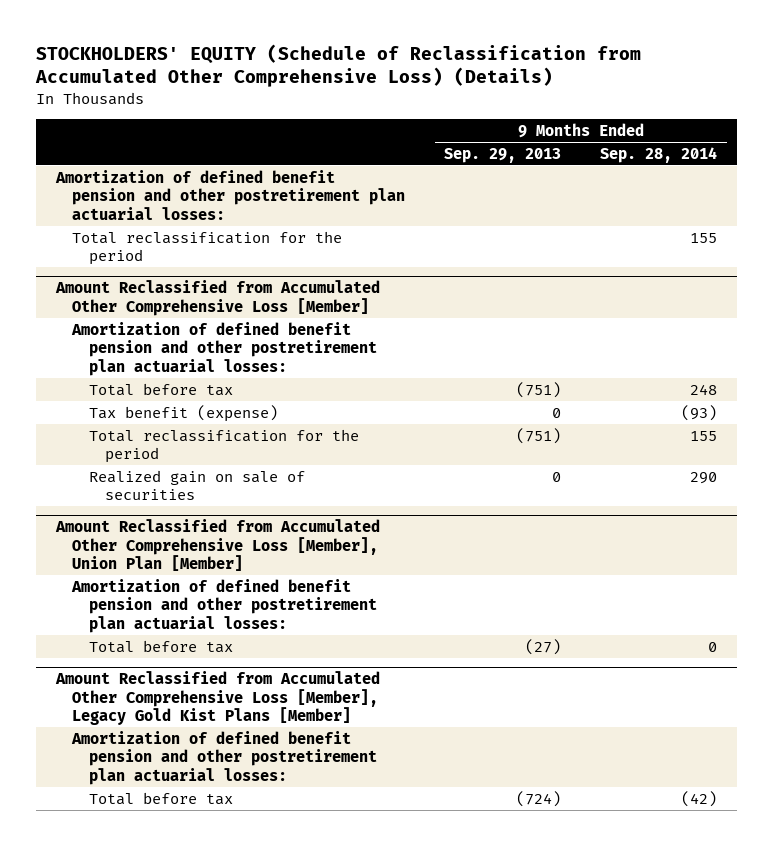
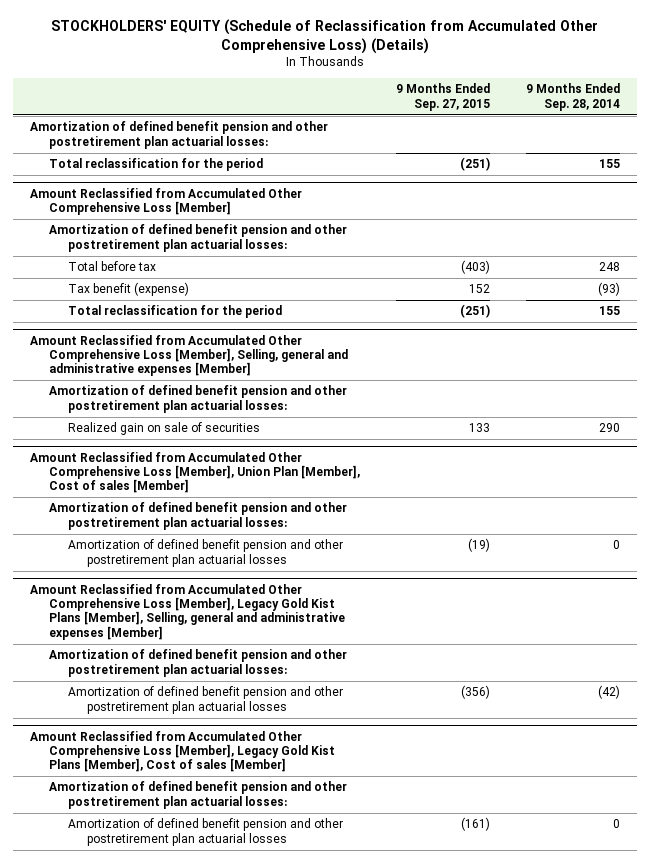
- | 9 Months Ended Sep. 29, 2013 | 9 Months Ended Sep. 28, 2014
+ | 9 Months Ended Sep. 27, 2015 | 9 Months Ended Sep. 28, 2014
+ Amount Reclassified from Accumulated Other Comprehensive Loss [Member], Selling, general and administrative expenses [Member]
+ Amortization of defined benefit pension and other postretirement plan actuarial losses:
- Amount Reclassified from Accumulated Other Comprehensive Loss [Member], Union Plan [Member]
+ Amount Reclassified from Accumulated Other Comprehensive Loss [Member], Union Plan [Member], Cost of sales [Member]
- Total before tax | (27) | 0
- Amount Reclassified from Accumulated Other Comprehensive Loss [Member], Legacy Gold Kist Plans [Member]
+ Amortization of defined benefit pension and other postretirement plan actuarial losses | (19) | 0
+ Amount Reclassified from Accumulated Other Comprehensive Loss [Member], Legacy Gold Kist Plans [Member], Selling, general and administrative expenses [Member]
- Total before tax | (724) | (42)
+ Amortization of defined benefit pension and other postretirement plan actuarial losses | (356) | (42)
+ Amount Reclassified from Accumulated Other Comprehensive Loss [Member], Legacy Gold Kist Plans [Member], Cost of sales [Member]
+ Amortization of defined benefit pension and other postretirement plan actuarial losses:
+ Amortization of defined benefit pension and other postretirement plan actuarial losses | (161) | 0

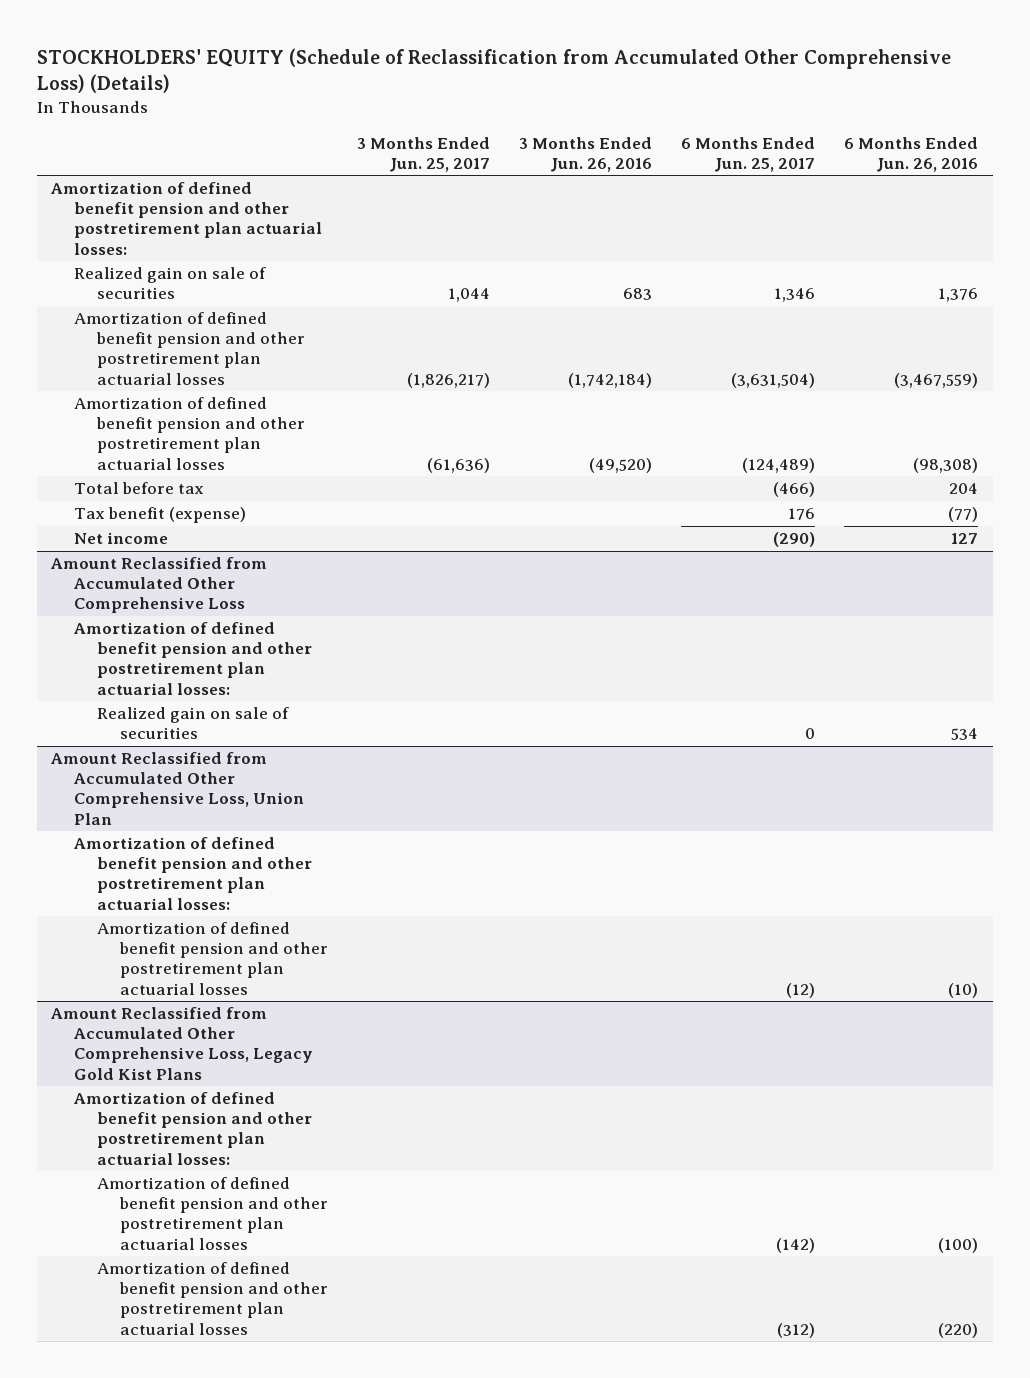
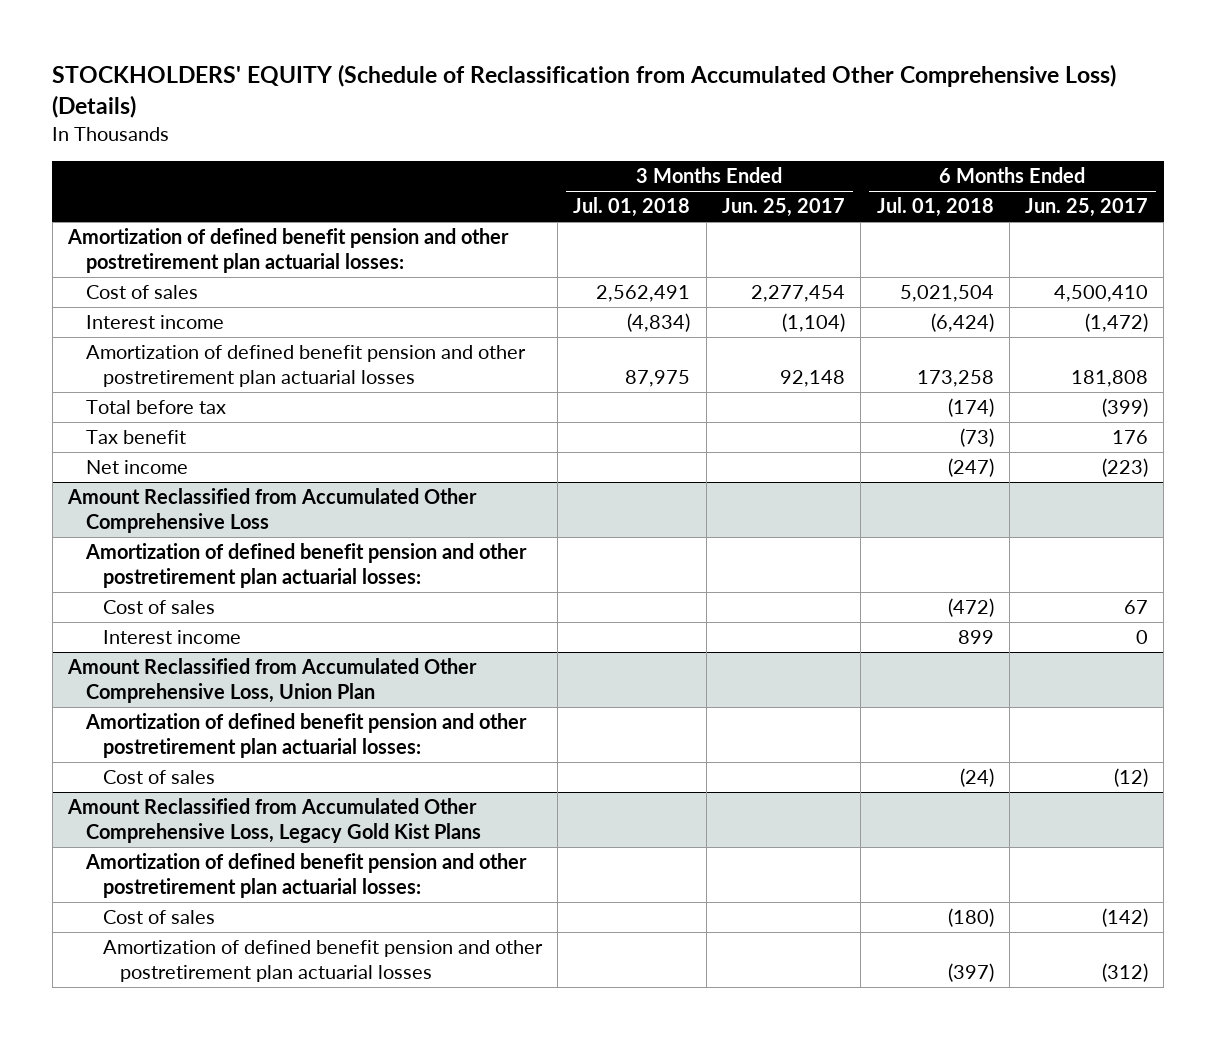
- | 3 Months Ended Jun. 25, 2017 | 3 Months Ended Jun. 26, 2016 | 6 Months Ended Jun. 25, 2017 | 6 Months Ended Jun. 26, 2016
+ | 3 Months Ended Jul. 01, 2018 | 3 Months Ended Jun. 25, 2017 | 6 Months Ended Jul. 01, 2018 | 6 Months Ended Jun. 25, 2017
- Realized gain on sale of securities | 1,044 | 683 | 1,346 | 1,376
- Amortization of defined benefit pension and other postretirement plan actuarial losses | (1,826,217) | (1,742,184) | (3,631,504) | (3,467,559)
- Amortization of defined benefit pension and other postretirement plan actuarial losses | (61,636) | (49,520) | (124,489) | (98,308)
- Total before tax | | | (466) | 204
- Tax benefit (expense) | | | 176 | (77)
- Net income | | | (290) | 127
+ Cost of sales | 2,562,491 | 2,277,454 | 5,021,504 | 4,500,410
+ Interest income | (4,834) | (1,104) | (6,424) | (1,472)
+ Amortization of defined benefit pension and other postretirement plan actuarial losses | 87,975 | 92,148 | 173,258 | 181,808
+ Total before tax | | | (174) | (399)
+ Tax benefit | | | (73) | 176
+ Net income | | | (247) | (223)
@ Amount Reclassified from Accumulated Other Comprehensive Loss
- Realized gain on sale of securities | | | 0 | 534
+ Cost of sales | | | (472) | 67
+ Interest income | | | 899 | 0
@ Amount Reclassified from Accumulated Other Comprehensive Loss, Union Plan
- Amortization of defined benefit pension and other postretirement plan actuarial losses | | | (12) | (10)
+ Cost of sales | | | (24) | (12)
@ Amount Reclassified from Accumulated Other Comprehensive Loss, Legacy Gold Kist Plans
- Amortization of defined benefit pension and other postretirement plan actuarial losses | | | (142) | (100)
+ Cost of sales | | | (180) | (142)

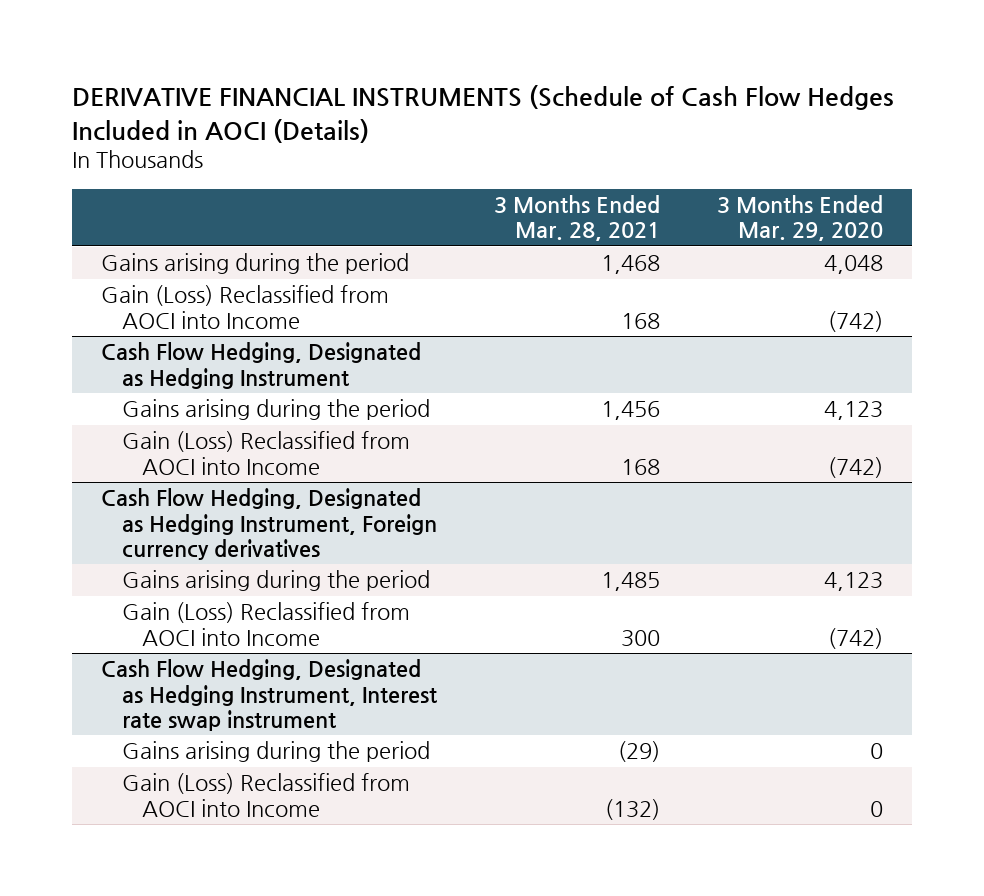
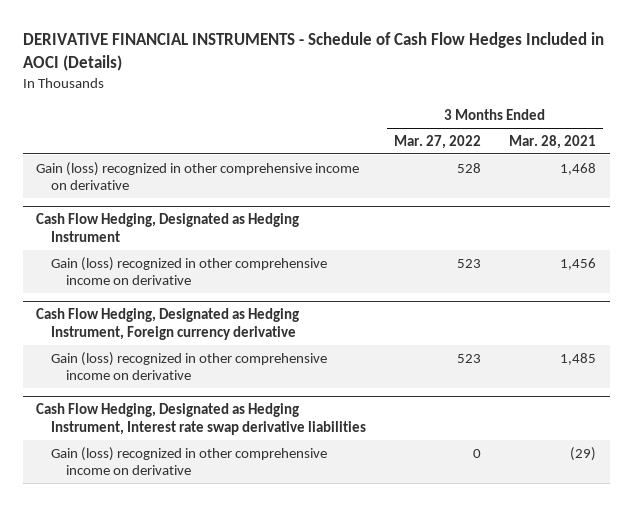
- DERIVATIVE FINANCIAL INSTRUMENTS (Schedule of Cash Flow Hedges Included in AOCI (Details)
+ DERIVATIVE FINANCIAL INSTRUMENTS - Schedule of Cash Flow Hedges Included in AOCI (Details)
- | 3 Months Ended Mar. 28, 2021 | 3 Months Ended Mar. 29, 2020
+ | 3 Months Ended Mar. 27, 2022 | 3 Months Ended Mar. 28, 2021
- Gains arising during the period | 1,468 | 4,048
- Gain (Loss) Reclassified from AOCI into Income | 168 | (742)
+ Gain (loss) recognized in other comprehensive income on derivative | 528 | 1,468
@ Cash Flow Hedging, Designated as Hedging Instrument
- Gains arising during the period | 1,456 | 4,123
- Gain (Loss) Reclassified from AOCI into Income | 168 | (742)
- Cash Flow Hedging, Designated as Hedging Instrument, Foreign currency derivatives
- Gains arising during the period | 1,485 | 4,123
- Gain (Loss) Reclassified from AOCI into Income | 300 | (742)
- Cash Flow Hedging, Designated as Hedging Instrument, Interest rate swap instrument
- Gains arising during the period | (29) | 0
- Gain (Loss) Reclassified from AOCI into Income | (132) | 0
@ Cash Flow Hedging, Designated as Hedging Instrument
+ Gain (loss) recognized in other comprehensive income on derivative | 523 | 1,456
+ Cash Flow Hedging, Designated as Hedging Instrument, Foreign currency derivative
+ Gain (loss) recognized in other comprehensive income on derivative | 523 | 1,485
+ Cash Flow Hedging, Designated as Hedging Instrument, Interest rate swap derivative liabilities
+ Gain (loss) recognized in other comprehensive income on derivative | 0 | (29)

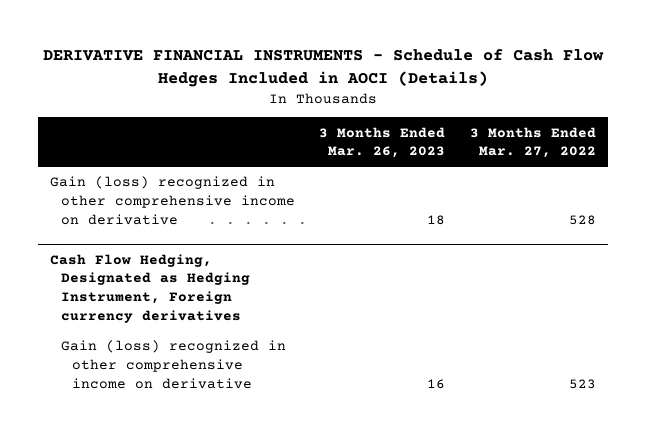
- | 3 Months Ended Mar. 27, 2022 | 3 Months Ended Mar. 28, 2021
+ | 3 Months Ended Mar. 26, 2023 | 3 Months Ended Mar. 27, 2022
- Cash Flow Hedging, Designated as Hedging Instrument
- Gain (loss) recognized in other comprehensive income on derivative | 523 | 1,456
- Cash Flow Hedging, Designated as Hedging Instrument, Foreign currency derivative
+ Cash Flow Hedging, Designated as Hedging Instrument, Foreign currency derivatives
- Cash Flow Hedging, Designated as Hedging Instrument, Interest rate swap derivative liabilities
- Gain (loss) recognized in other comprehensive income on derivative | 0 | (29)

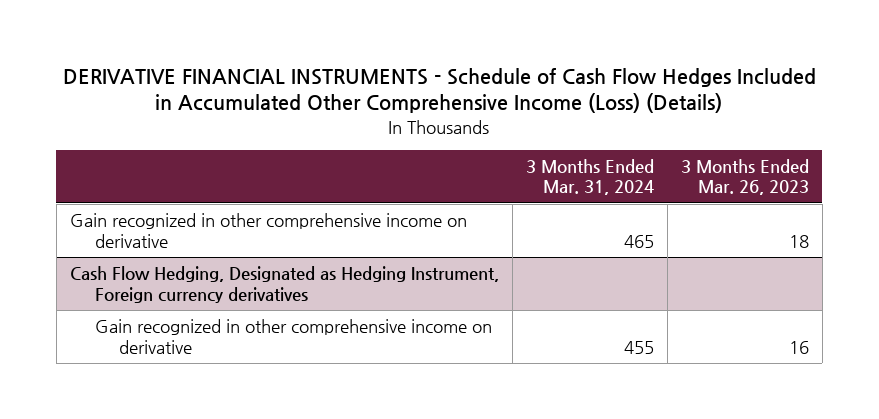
- DERIVATIVE FINANCIAL INSTRUMENTS - Schedule of Cash Flow Hedges Included in AOCI (Details)
+ DERIVATIVE FINANCIAL INSTRUMENTS - Schedule of Cash Flow Hedges Included in Accumulated Other Comprehensive Income (Loss) (Details)
- | 3 Months Ended Mar. 26, 2023 | 3 Months Ended Mar. 27, 2022
+ | 3 Months Ended Mar. 31, 2024 | 3 Months Ended Mar. 26, 2023
- Gain (loss) recognized in other comprehensive income on derivative | 18 | 528
+ Gain recognized in other comprehensive income on derivative | 465 | 18
@ Cash Flow Hedging, Designated as Hedging Instrument, Foreign currency derivatives
- Gain (loss) recognized in other comprehensive income on derivative | 16 | 523
+ Gain recognized in other comprehensive income on derivative | 455 | 16

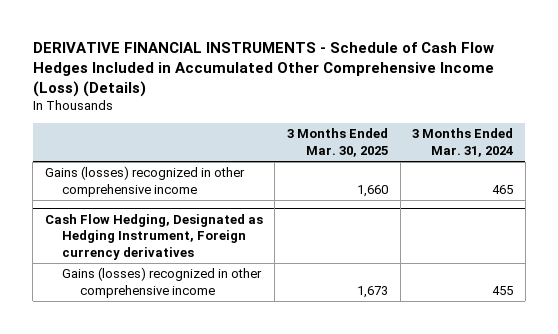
- | 3 Months Ended Mar. 31, 2024 | 3 Months Ended Mar. 26, 2023
+ | 3 Months Ended Mar. 30, 2025 | 3 Months Ended Mar. 31, 2024
- Gain recognized in other comprehensive income on derivative | 465 | 18
+ Gains (losses) recognized in other comprehensive income | 1,660 | 465
@ Cash Flow Hedging, Designated as Hedging Instrument, Foreign currency derivatives
- Gain recognized in other comprehensive income on derivative | 455 | 16
+ Gains (losses) recognized in other comprehensive income | 1,673 | 455

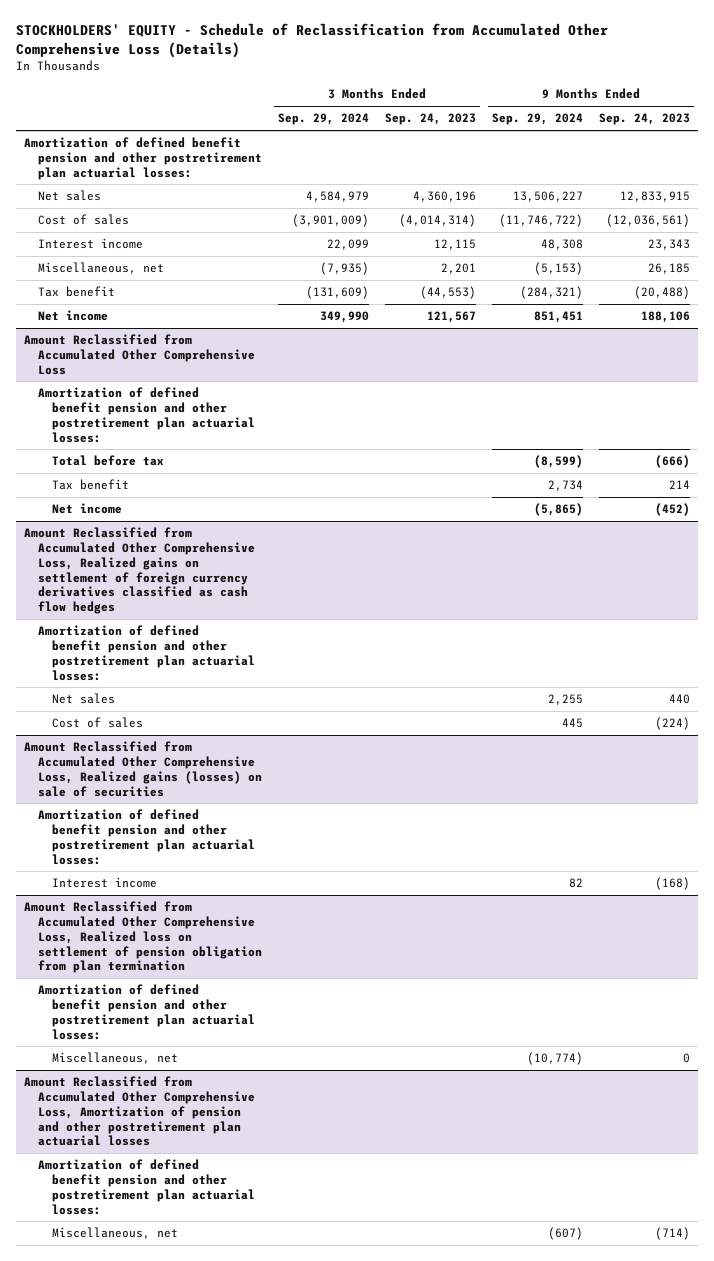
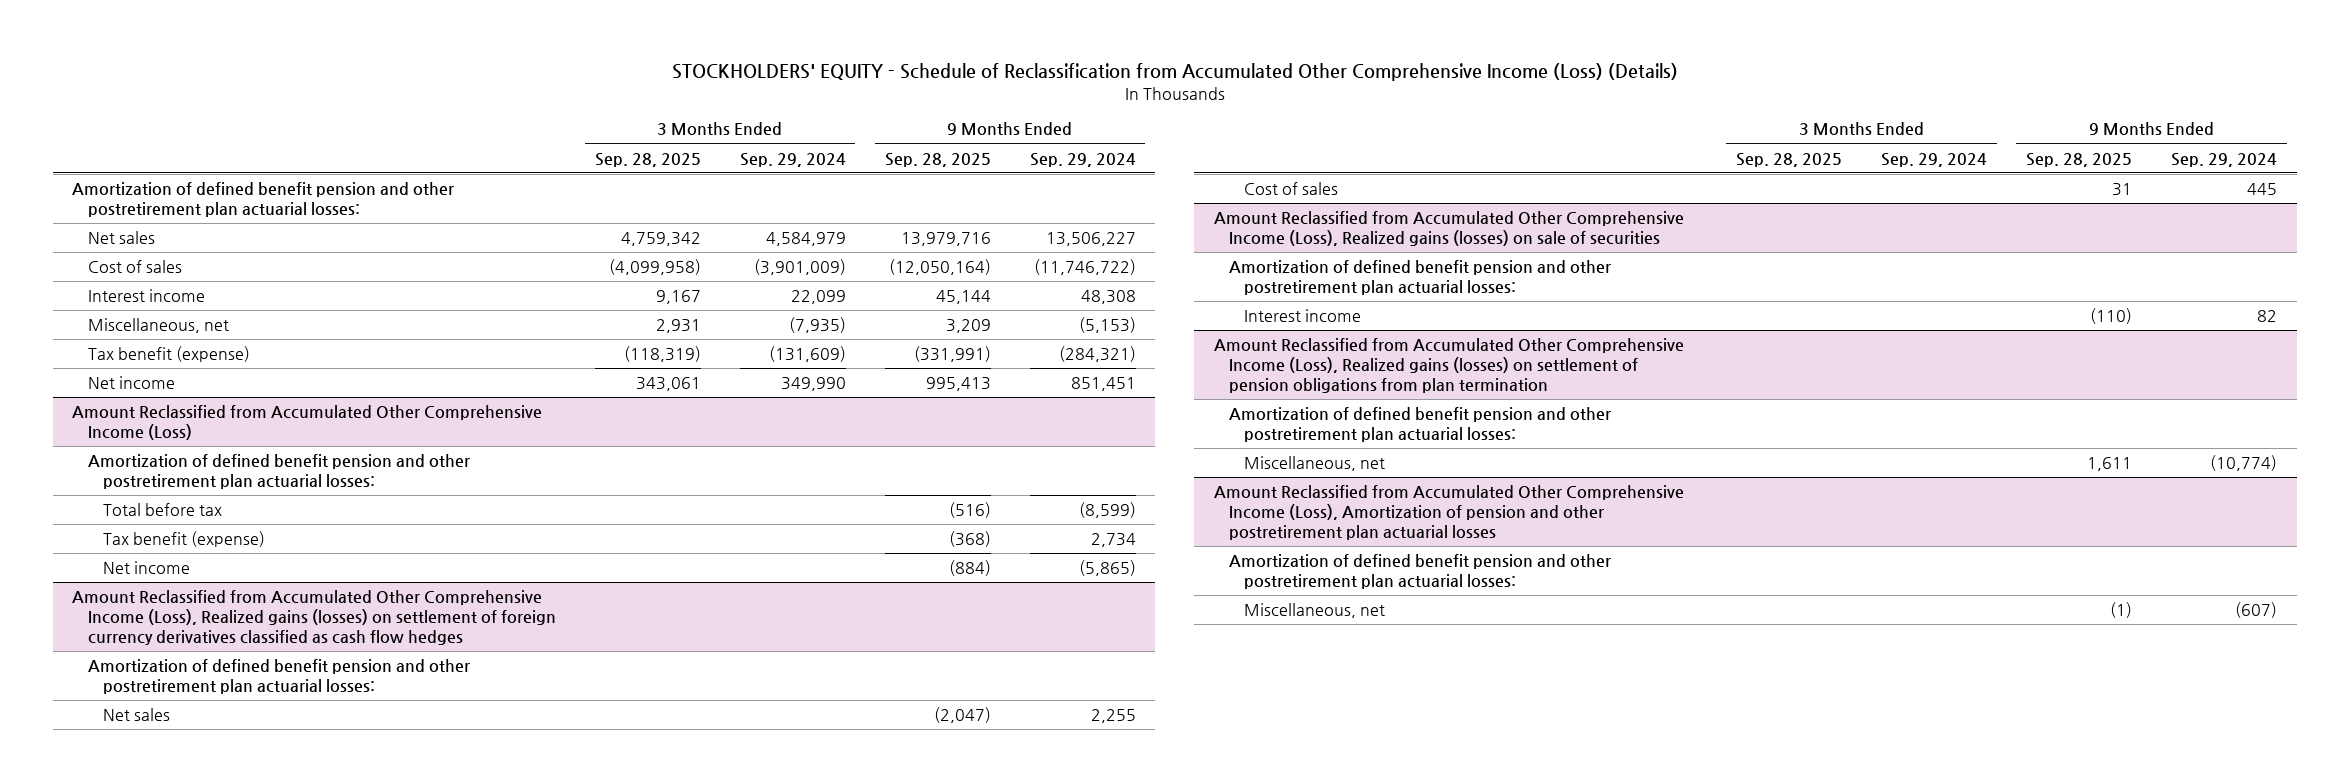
- STOCKHOLDERS' EQUITY - Schedule of Reclassification from Accumulated Other Comprehensive Loss (Details)
+ STOCKHOLDERS' EQUITY - Schedule of Reclassification from Accumulated Other Comprehensive Income (Loss) (Details)
- | 3 Months Ended Sep. 29, 2024 | 3 Months Ended Sep. 24, 2023 | 9 Months Ended Sep. 29, 2024 | 9 Months Ended Sep. 24, 2023
+ | 3 Months Ended Sep. 28, 2025 | 3 Months Ended Sep. 29, 2024 | 9 Months Ended Sep. 28, 2025 | 9 Months Ended Sep. 29, 2024
- Tax benefit | (131,609) | (44,553) | (284,321) | (20,488)
+ Tax benefit (expense) | (118,319) | (131,609) | (331,991) | (284,321)
- Amount Reclassified from Accumulated Other Comprehensive Loss
+ Amount Reclassified from Accumulated Other Comprehensive Income (Loss)
- Tax benefit | | | 2,734 | 214
+ Tax benefit (expense) | | | (368) | 2,734
- Amount Reclassified from Accumulated Other Comprehensive Loss, Realized gains on settlement of foreign currency derivatives classified as cash flow hedges
+ Amount Reclassified from Accumulated Other Comprehensive Income (Loss), Realized gains (losses) on settlement of foreign currency derivatives classified as cash flow hedges
- Amount Reclassified from Accumulated Other Comprehensive Loss, Realized gains (losses) on sale of securities
+ Amount Reclassified from Accumulated Other Comprehensive Income (Loss), Realized gains (losses) on sale of securities
- Amount Reclassified from Accumulated Other Comprehensive Loss, Realized loss on settlement of pension obligation from plan termination
+ Amount Reclassified from Accumulated Other Comprehensive Income (Loss), Realized gains (losses) on settlement of pension obligations from plan termination
- Amount Reclassified from Accumulated Other Comprehensive Loss, Amortization of pension and other postretirement plan actuarial losses
+ Amount Reclassified from Accumulated Other Comprehensive Income (Loss), Amortization of pension and other postretirement plan actuarial losses

